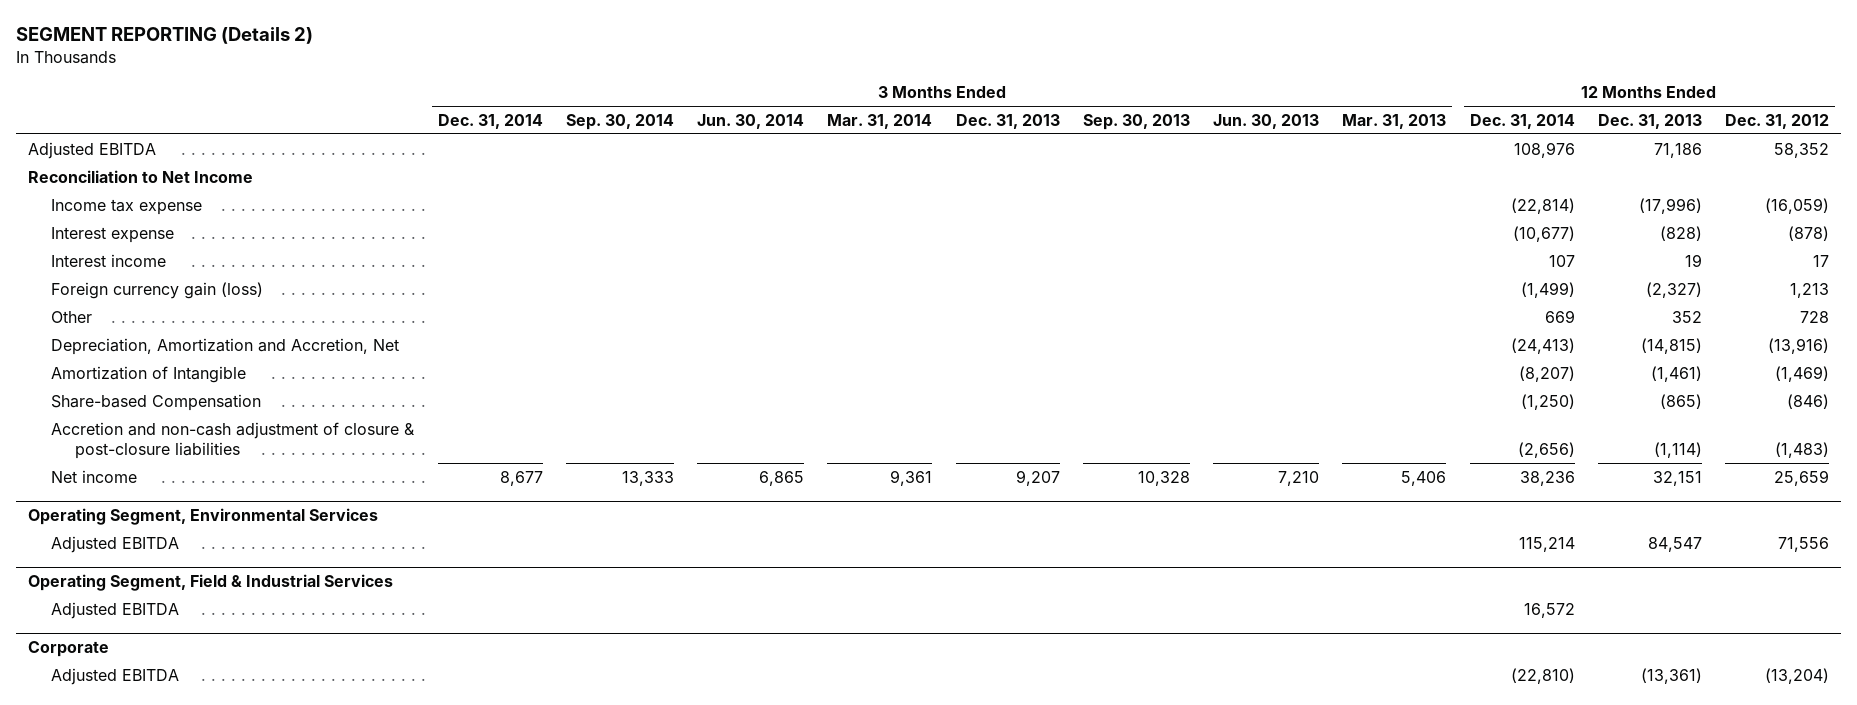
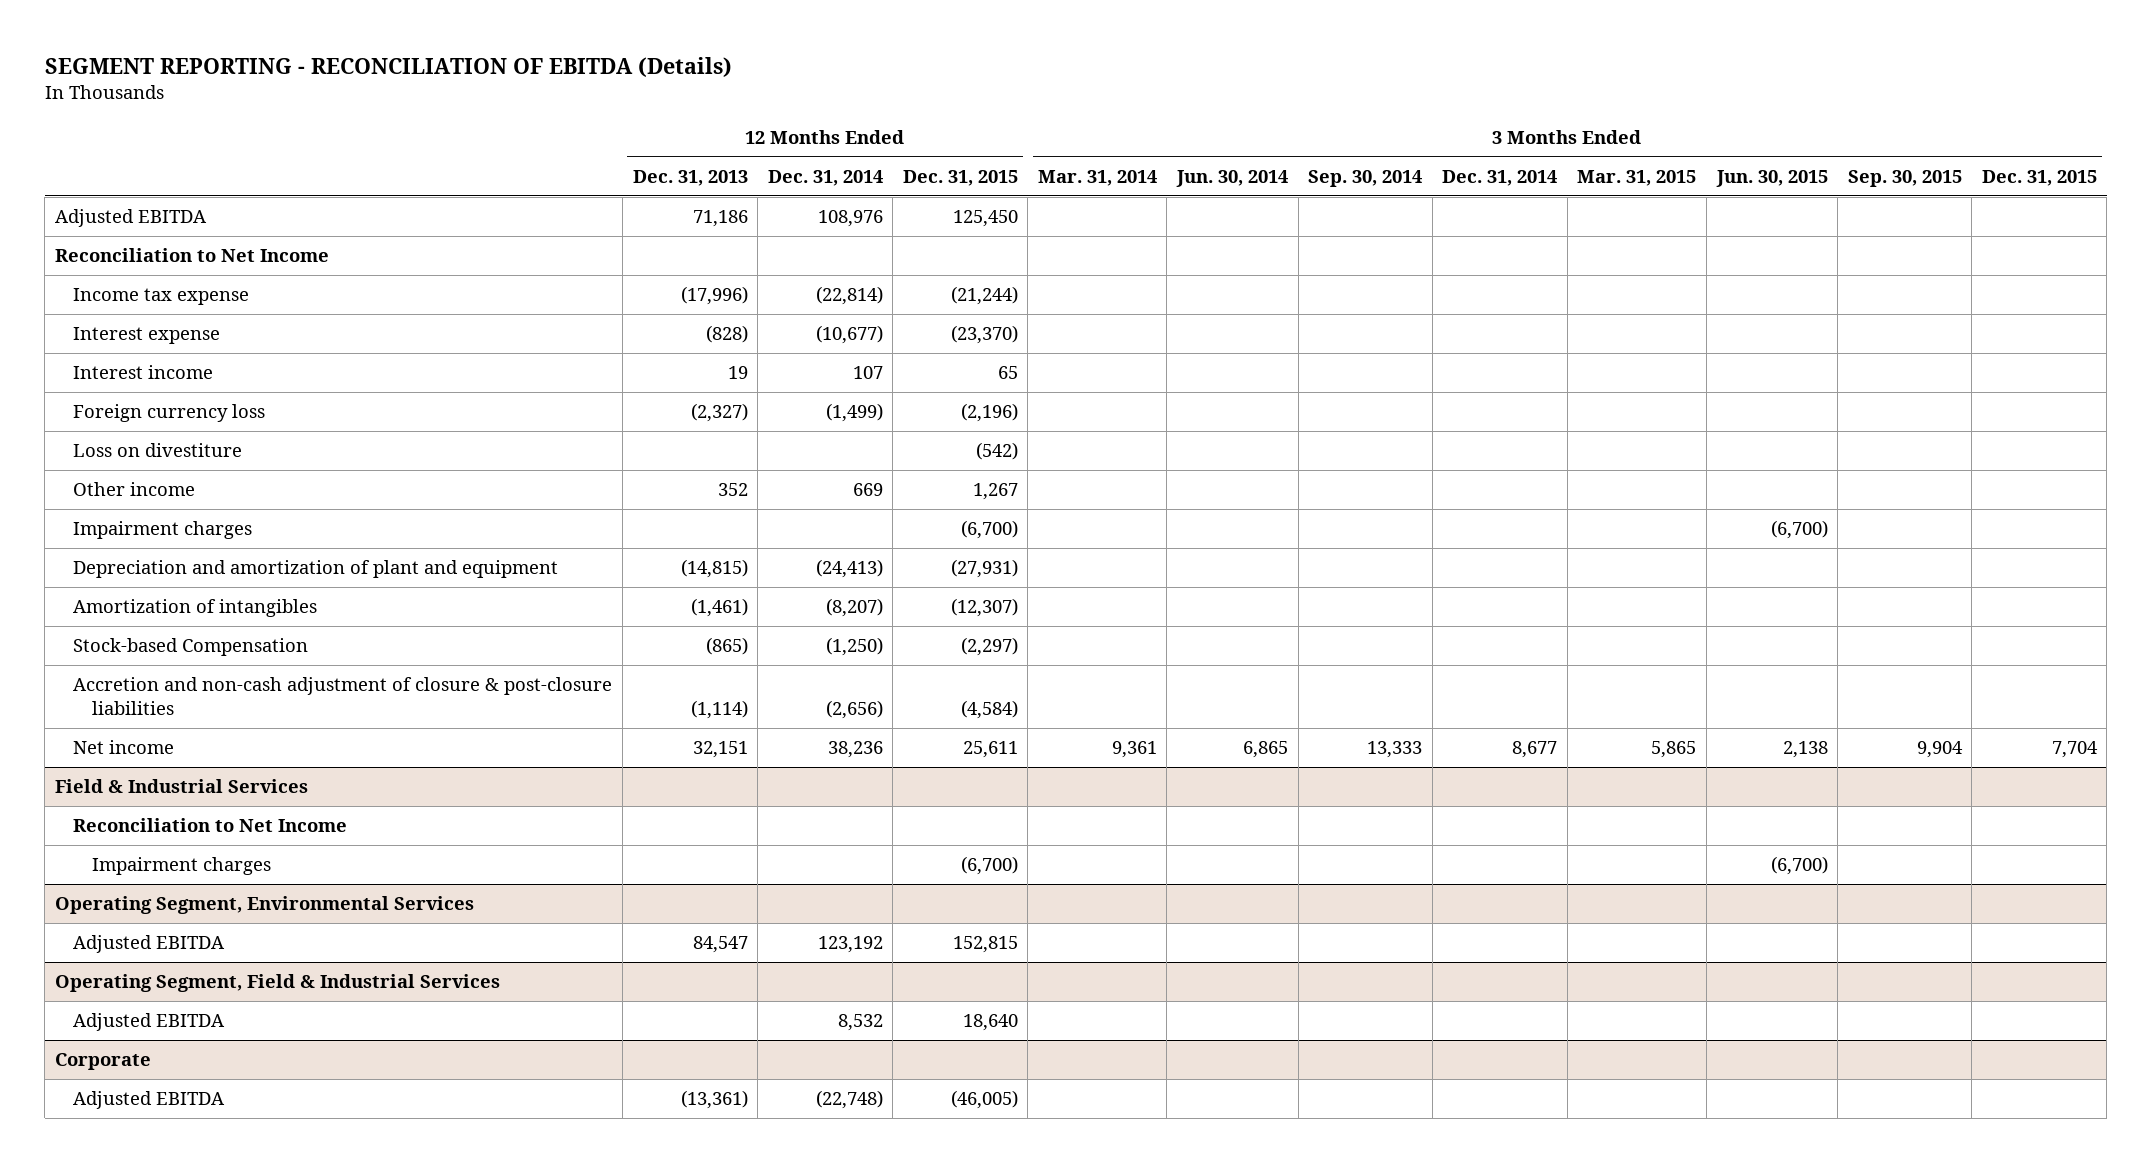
- SEGMENT REPORTING (Details 2)
+ SEGMENT REPORTING - RECONCILIATION OF EBITDA (Details)
- | 3 Months Ended Dec. 31, 2014 | 3 Months Ended Sep. 30, 2014 | 3 Months Ended Jun. 30, 2014 | 3 Months Ended Mar. 31, 2014 | 3 Months Ended Dec. 31, 2013 | 3 Months Ended Sep. 30, 2013 | 3 Months Ended Jun. 30, 2013 | 3 Months Ended Mar. 31, 2013 | 12 Months Ended Dec. 31, 2014 | 12 Months Ended Dec. 31, 2013 | 12 Months Ended Dec. 31, 2012
+ | 12 Months Ended Dec. 31, 2013 | 12 Months Ended Dec. 31, 2014 | 12 Months Ended Dec. 31, 2015 | 3 Months Ended Mar. 31, 2014 | 3 Months Ended Jun. 30, 2014 | 3 Months Ended Sep. 30, 2014 | 3 Months Ended Dec. 31, 2014 | 3 Months Ended Mar. 31, 2015 | 3 Months Ended Jun. 30, 2015 | 3 Months Ended Sep. 30, 2015 | 3 Months Ended Dec. 31, 2015
- Foreign currency gain (loss) | | | | | | | | | (1,499) | (2,327) | 1,213
- Other | | | | | | | | | 669 | 352 | 728
- Depreciation, Amortization and Accretion, Net | | | | | | | | | (24,413) | (14,815) | (13,916)
- Amortization of Intangible | | | | | | | | | (8,207) | (1,461) | (1,469)
- Share-based Compensation | | | | | | | | | (1,250) | (865) | (846)
+ Foreign currency loss | (2,327) | (1,499) | (2,196) | | | | | | | |
+ Loss on divestiture | | | (542) | | | | | | | |
+ Other income | 352 | 669 | 1,267 | | | | | | | |
+ Impairment charges | | | (6,700) | | | | | | (6,700) | |
+ Depreciation and amortization of plant and equipment | (14,815) | (24,413) | (27,931) | | | | | | | |
+ Amortization of intangibles | (1,461) | (8,207) | (12,307) | | | | | | | |
+ Stock-based Compensation | (865) | (1,250) | (2,297) | | | | | | | |
+ Field & Industrial Services
+ Reconciliation to Net Income
+ Impairment charges | | | (6,700) | | | | | | (6,700) | |
@ Operating Segment, Environmental Services
- Adjusted EBITDA | | | | | | | | | 115,214 | 84,547 | 71,556
+ Adjusted EBITDA | 84,547 | 123,192 | 152,815 | | | | | | | |
@ Operating Segment, Field & Industrial Services
- Adjusted EBITDA | | | | | | | | | 16,572 | |
+ Adjusted EBITDA | | 8,532 | 18,640 | | | | | | | |
@ Corporate
- Adjusted EBITDA | | | | | | | | | (22,810) | (13,361) | (13,204)
+ Adjusted EBITDA | (13,361) | (22,748) | (46,005) | | | | | | | |

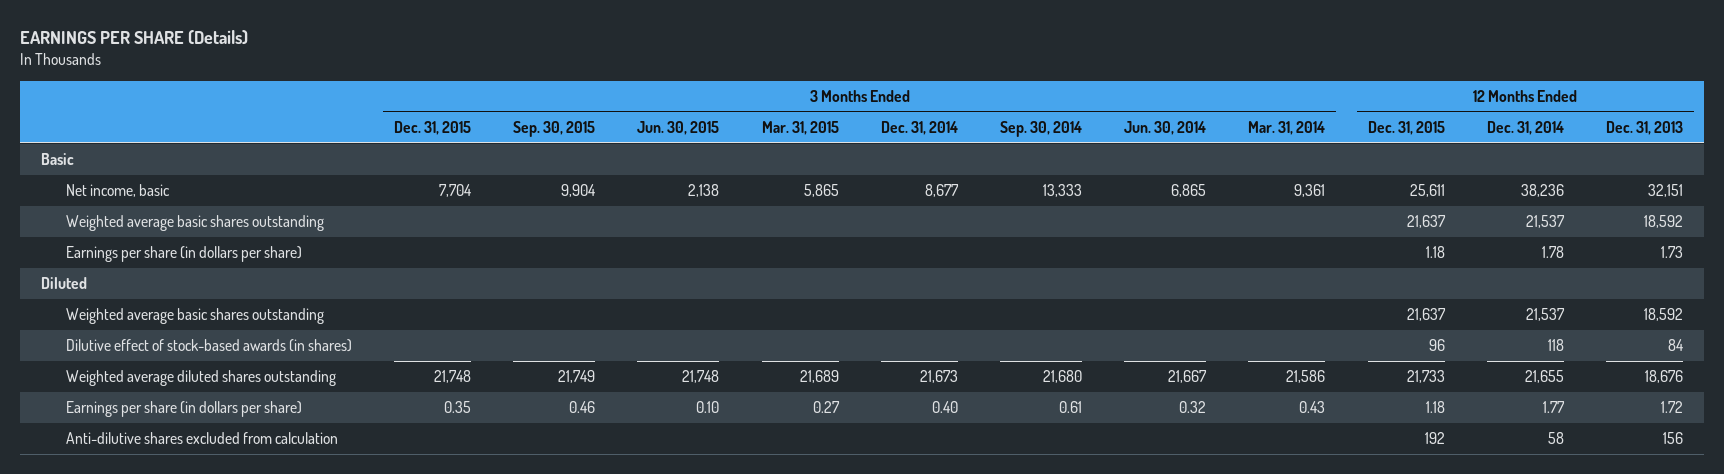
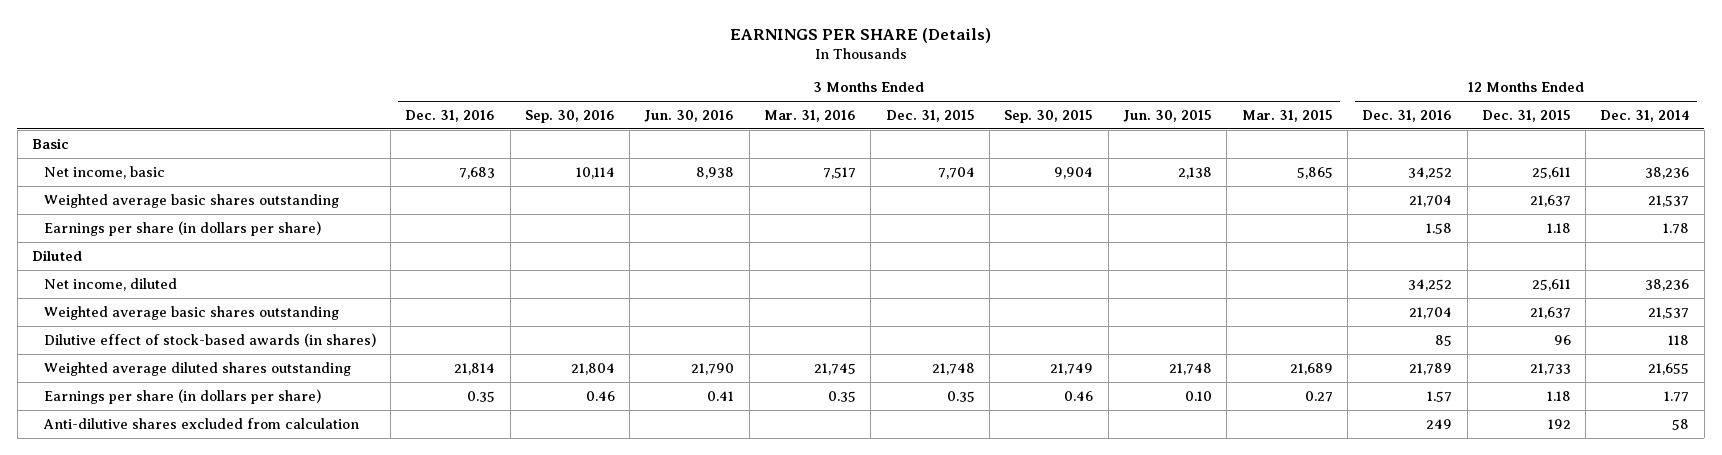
- | 3 Months Ended Dec. 31, 2015 | 3 Months Ended Sep. 30, 2015 | 3 Months Ended Jun. 30, 2015 | 3 Months Ended Mar. 31, 2015 | 3 Months Ended Dec. 31, 2014 | 3 Months Ended Sep. 30, 2014 | 3 Months Ended Jun. 30, 2014 | 3 Months Ended Mar. 31, 2014 | 12 Months Ended Dec. 31, 2015 | 12 Months Ended Dec. 31, 2014 | 12 Months Ended Dec. 31, 2013
+ | 3 Months Ended Dec. 31, 2016 | 3 Months Ended Sep. 30, 2016 | 3 Months Ended Jun. 30, 2016 | 3 Months Ended Mar. 31, 2016 | 3 Months Ended Dec. 31, 2015 | 3 Months Ended Sep. 30, 2015 | 3 Months Ended Jun. 30, 2015 | 3 Months Ended Mar. 31, 2015 | 12 Months Ended Dec. 31, 2016 | 12 Months Ended Dec. 31, 2015 | 12 Months Ended Dec. 31, 2014
+ Net income, diluted | | | | | | | | | 34,252 | 25,611 | 38,236

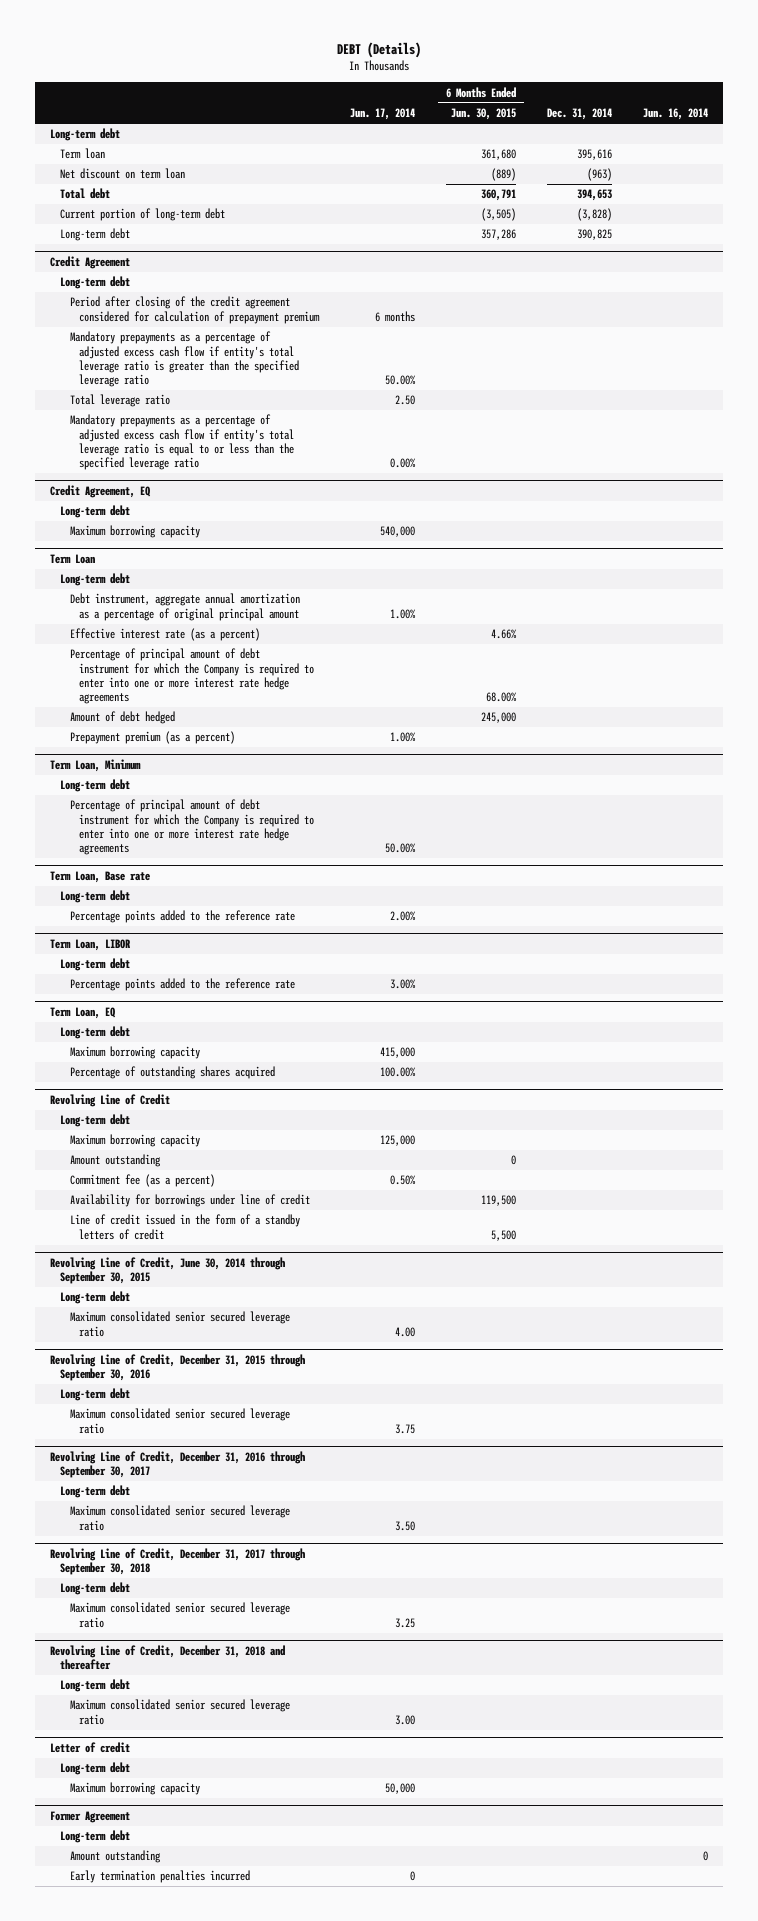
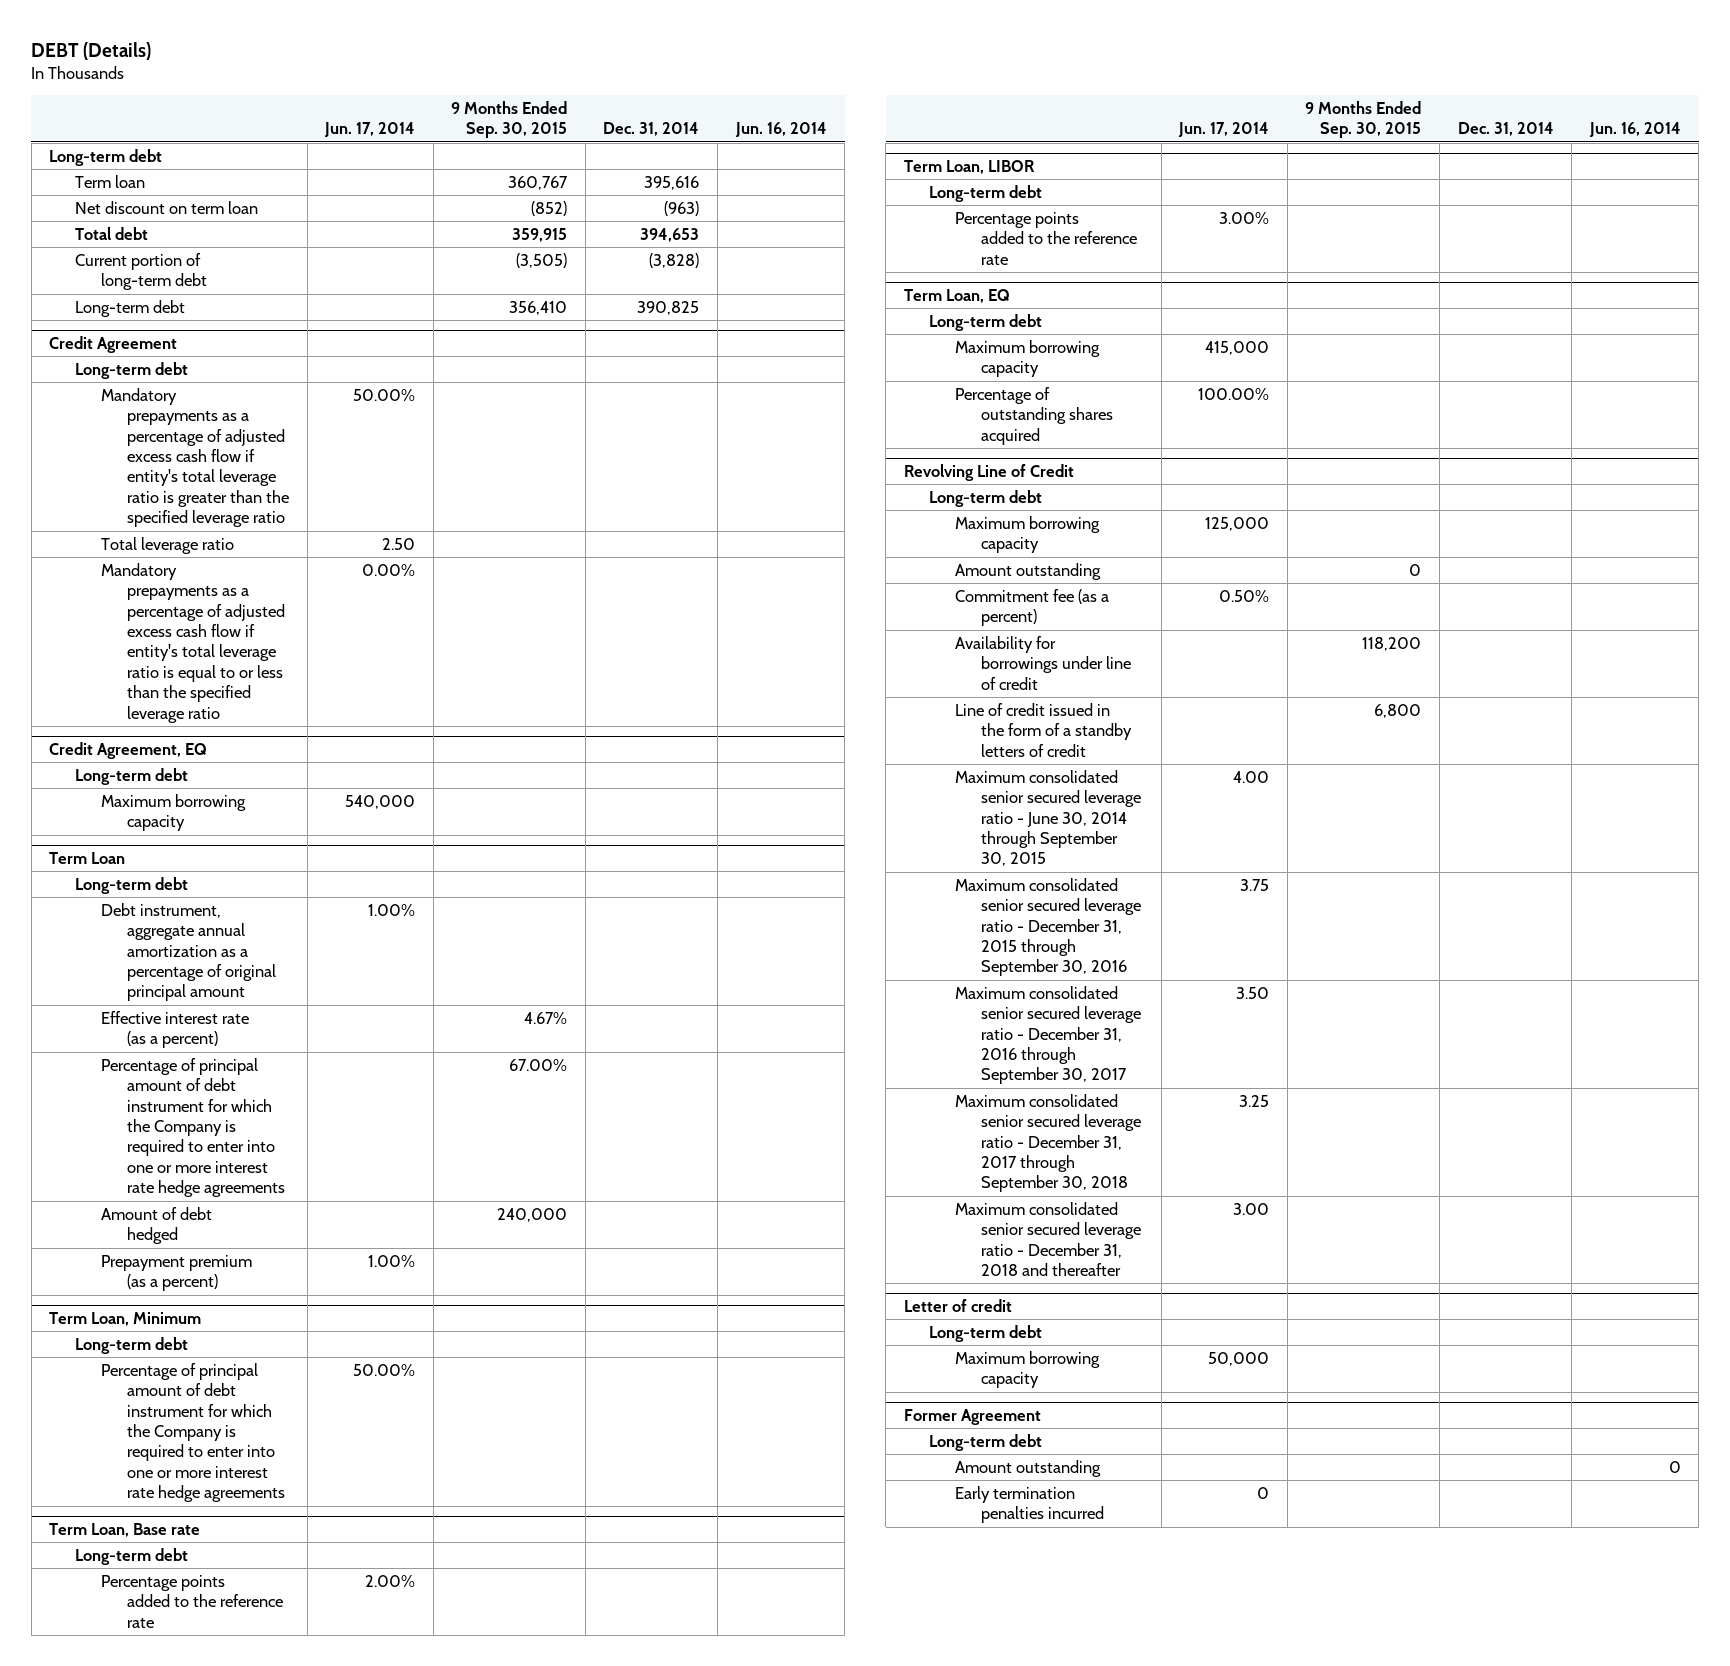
- | Jun. 17, 2014 | 6 Months Ended Jun. 30, 2015 | Dec. 31, 2014 | Jun. 16, 2014
+ | Jun. 17, 2014 | 9 Months Ended Sep. 30, 2015 | Dec. 31, 2014 | Jun. 16, 2014
@ Credit Agreement
- Period after closing of the credit agreement considered for calculation of prepayment premium | 6 months | | |
- Revolving Line of Credit, June 30, 2014 through September 30, 2015
- Long-term debt
- Maximum consolidated senior secured leverage ratio | 4.00 | | |
- Revolving Line of Credit, December 31, 2015 through September 30, 2016
- Long-term debt
- Maximum consolidated senior secured leverage ratio | 3.75 | | |
- Revolving Line of Credit, December 31, 2016 through September 30, 2017
- Long-term debt
- Maximum consolidated senior secured leverage ratio | 3.50 | | |
- Revolving Line of Credit, December 31, 2017 through September 30, 2018
- Long-term debt
- Maximum consolidated senior secured leverage ratio | 3.25 | | |
- Revolving Line of Credit, December 31, 2018 and thereafter
- Long-term debt
- Maximum consolidated senior secured leverage ratio | 3.00 | | |
@ Revolving Line of Credit
+ Maximum consolidated senior secured leverage ratio - June 30, 2014 through September 30, 2015 | 4.00 | | |
+ Maximum consolidated senior secured leverage ratio - December 31, 2015 through September 30, 2016 | 3.75 | | |
+ Maximum consolidated senior secured leverage ratio - December 31, 2016 through September 30, 2017 | 3.50 | | |
+ Maximum consolidated senior secured leverage ratio - December 31, 2017 through September 30, 2018 | 3.25 | | |
+ Maximum consolidated senior secured leverage ratio - December 31, 2018 and thereafter | 3.00 | | |

